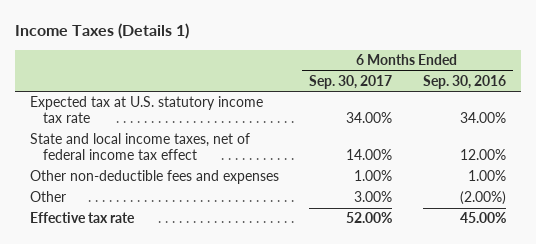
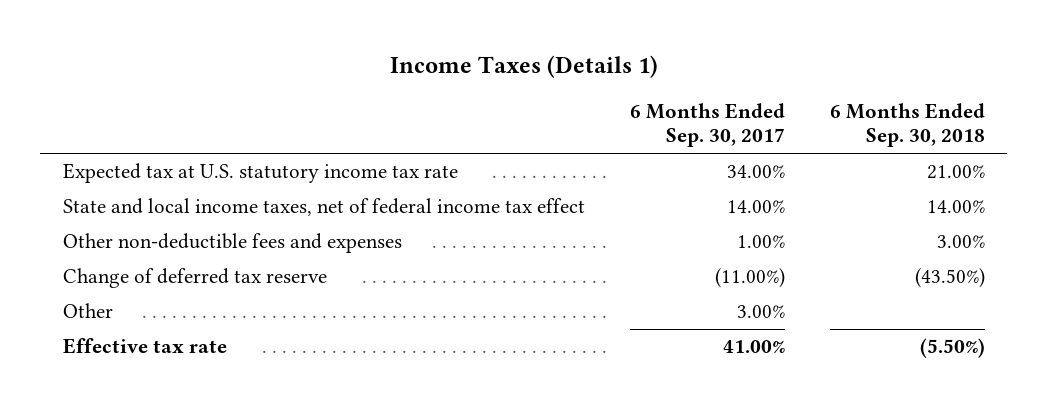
- | 6 Months Ended Sep. 30, 2017 | 6 Months Ended Sep. 30, 2016
+ | 6 Months Ended Sep. 30, 2017 | 6 Months Ended Sep. 30, 2018
+ Change of deferred tax reserve | (11.00%) | (43.50%)
- Effective tax rate | 52.00% | 45.00%
+ Effective tax rate | 41.00% | (5.50%)

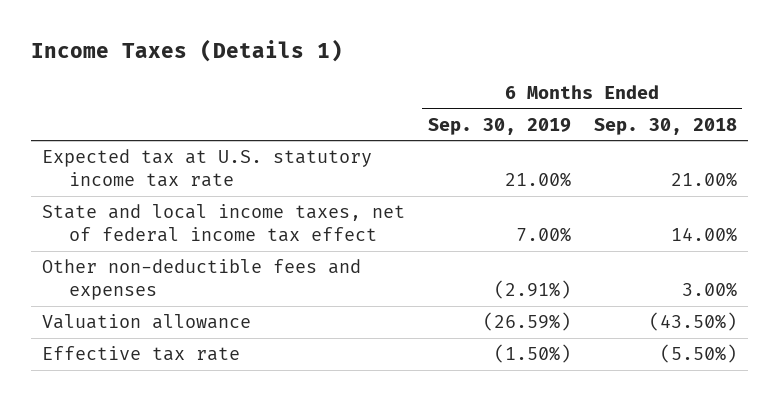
- | 6 Months Ended Sep. 30, 2017 | 6 Months Ended Sep. 30, 2018
+ | 6 Months Ended Sep. 30, 2019 | 6 Months Ended Sep. 30, 2018
- Change of deferred tax reserve | (11.00%) | (43.50%)
- Other | 3.00% |
+ Valuation allowance | (26.59%) | (43.50%)

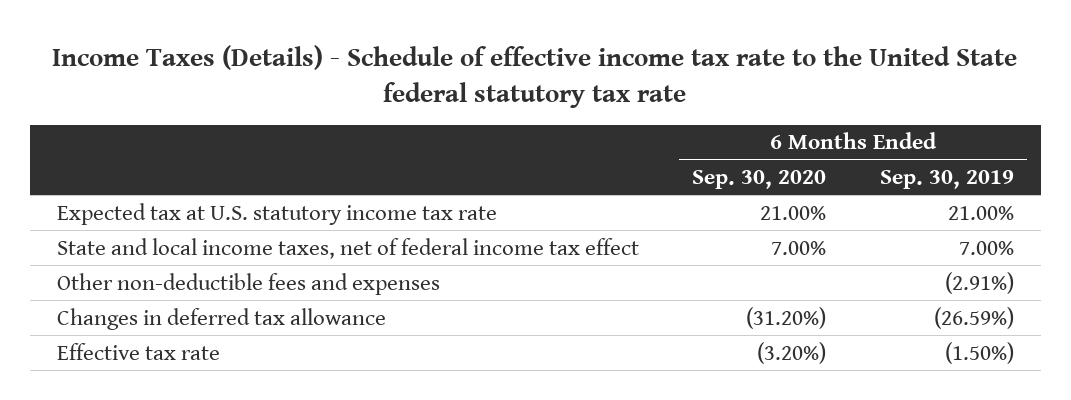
- Income Taxes (Details 1)
+ Income Taxes (Details) - Schedule of effective income tax rate to the United State federal statutory tax rate
- | 6 Months Ended Sep. 30, 2019 | 6 Months Ended Sep. 30, 2018
+ | 6 Months Ended Sep. 30, 2020 | 6 Months Ended Sep. 30, 2019
- Valuation allowance | (26.59%) | (43.50%)
+ Changes in deferred tax allowance | (31.20%) | (26.59%)

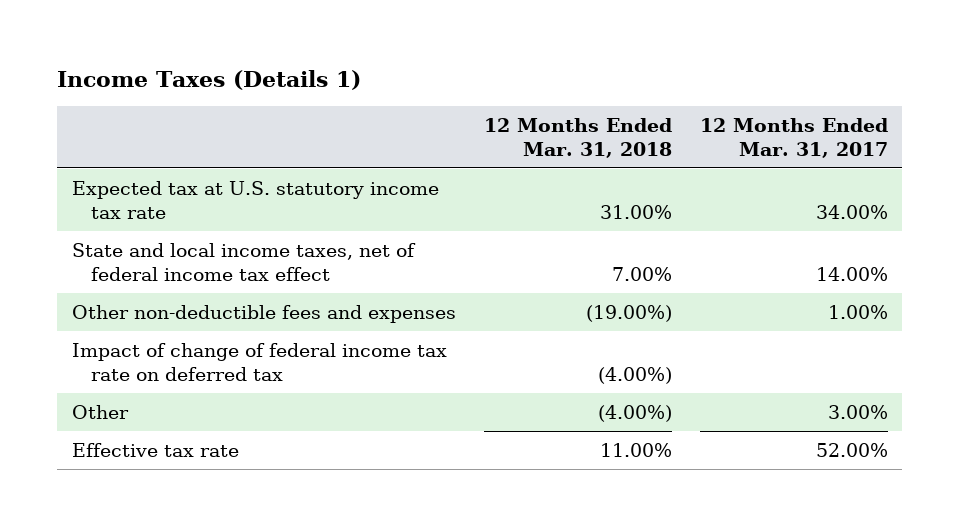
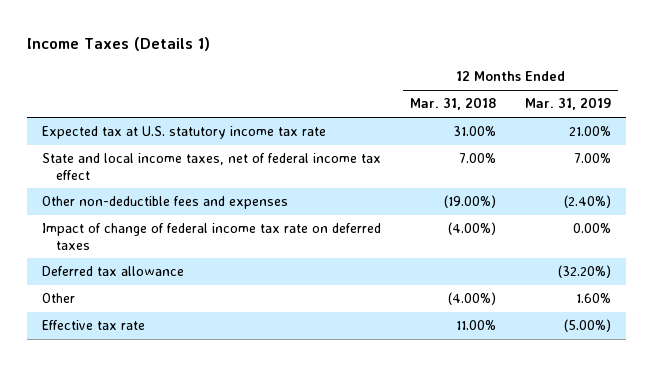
- | 12 Months Ended Mar. 31, 2018 | 12 Months Ended Mar. 31, 2017
+ | 12 Months Ended Mar. 31, 2018 | 12 Months Ended Mar. 31, 2019
- Impact of change of federal income tax rate on deferred tax | (4.00%) |
+ Impact of change of federal income tax rate on deferred taxes | (4.00%) | 0.00%
+ Deferred tax allowance | | (32.20%)

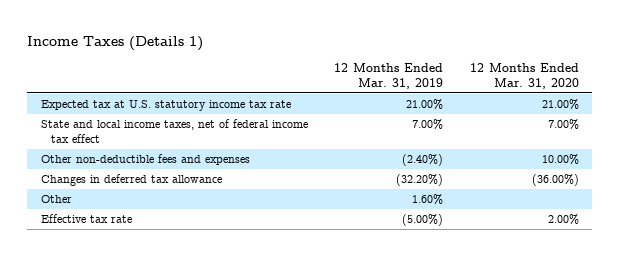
- | 12 Months Ended Mar. 31, 2018 | 12 Months Ended Mar. 31, 2019
+ | 12 Months Ended Mar. 31, 2019 | 12 Months Ended Mar. 31, 2020
- Impact of change of federal income tax rate on deferred taxes | (4.00%) | 0.00%
- Deferred tax allowance | | (32.20%)
+ Changes in deferred tax allowance | (32.20%) | (36.00%)

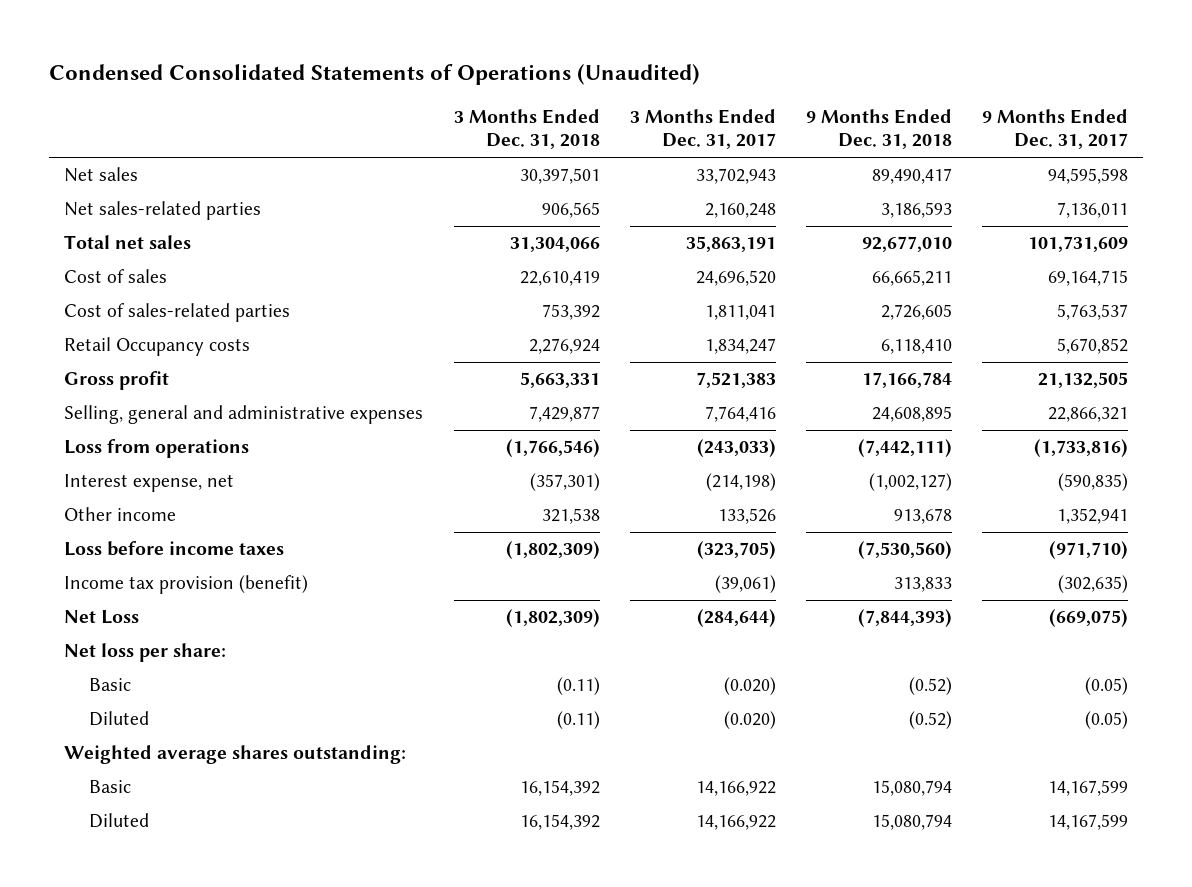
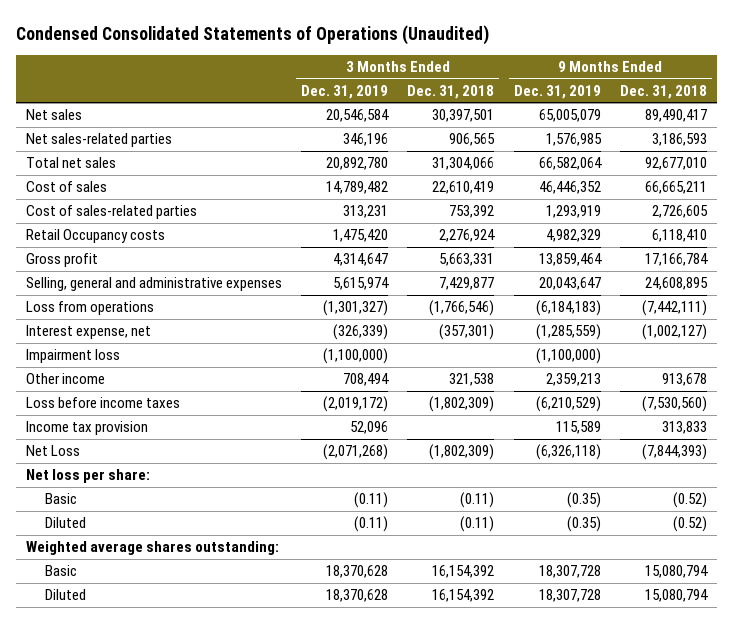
- | 3 Months Ended Dec. 31, 2018 | 3 Months Ended Dec. 31, 2017 | 9 Months Ended Dec. 31, 2018 | 9 Months Ended Dec. 31, 2017
+ | 3 Months Ended Dec. 31, 2019 | 3 Months Ended Dec. 31, 2018 | 9 Months Ended Dec. 31, 2019 | 9 Months Ended Dec. 31, 2018
+ Impairment loss | (1,100,000) | | (1,100,000) |
- Income tax provision (benefit) | | (39,061) | 313,833 | (302,635)
+ Income tax provision | 52,096 | | 115,589 | 313,833

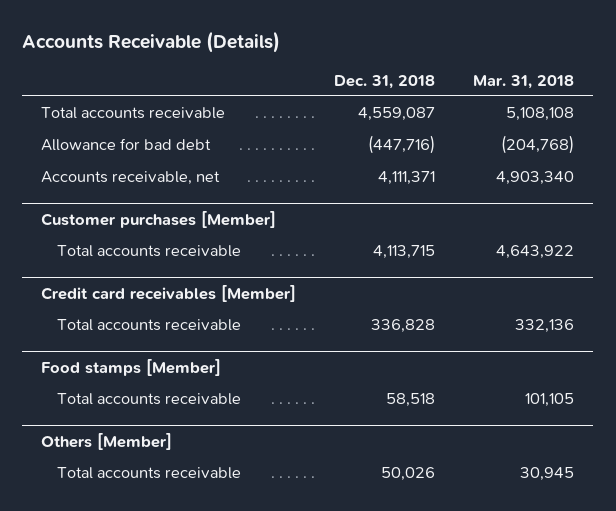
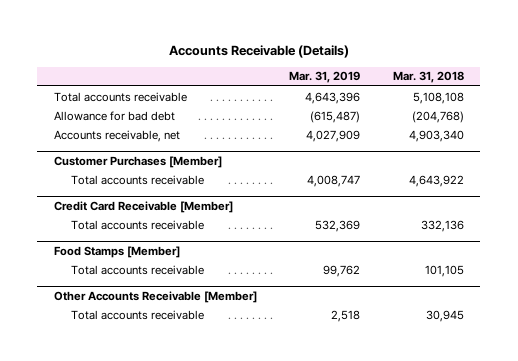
- | Dec. 31, 2018 | Mar. 31, 2018
+ | Mar. 31, 2019 | Mar. 31, 2018
- Customer purchases [Member]
+ Customer Purchases [Member]
- Credit card receivables [Member]
+ Credit Card Receivable [Member]
- Food stamps [Member]
+ Food Stamps [Member]
- Others [Member]
+ Other Accounts Receivable [Member]

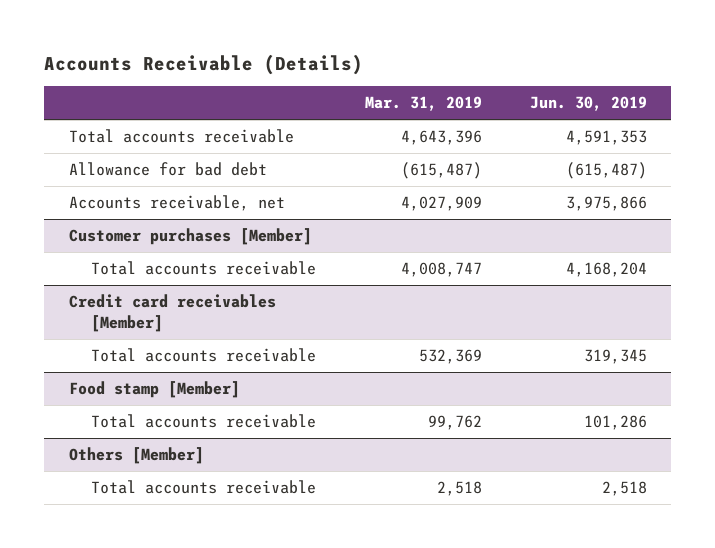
- | Mar. 31, 2019 | Mar. 31, 2018
+ | Mar. 31, 2019 | Jun. 30, 2019
- Customer Purchases [Member]
+ Customer purchases [Member]
- Credit Card Receivable [Member]
+ Credit card receivables [Member]
- Food Stamps [Member]
+ Food stamp [Member]
- Other Accounts Receivable [Member]
+ Others [Member]

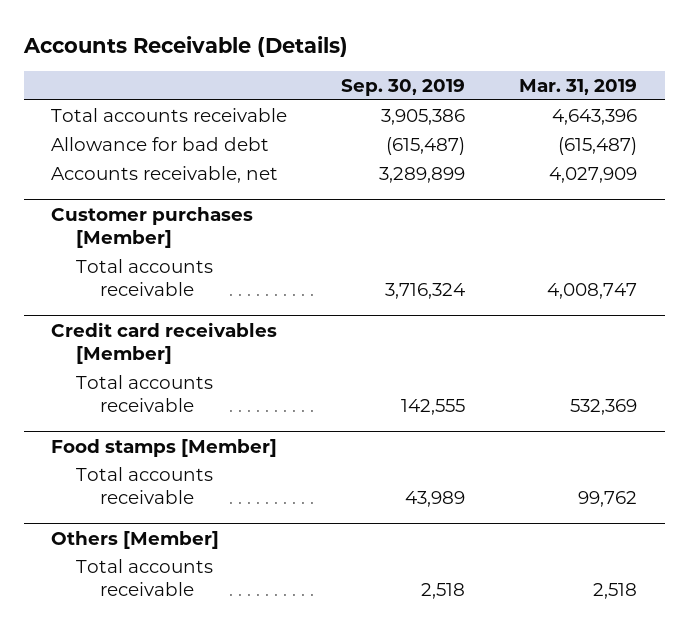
- | Mar. 31, 2019 | Jun. 30, 2019
+ | Sep. 30, 2019 | Mar. 31, 2019
- Food stamp [Member]
+ Food stamps [Member]

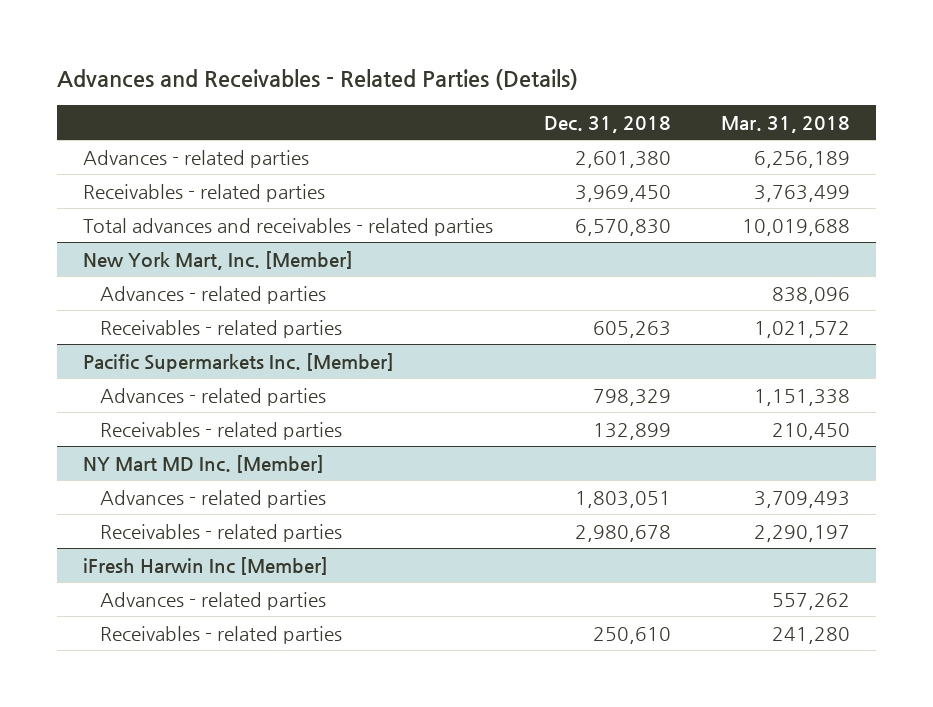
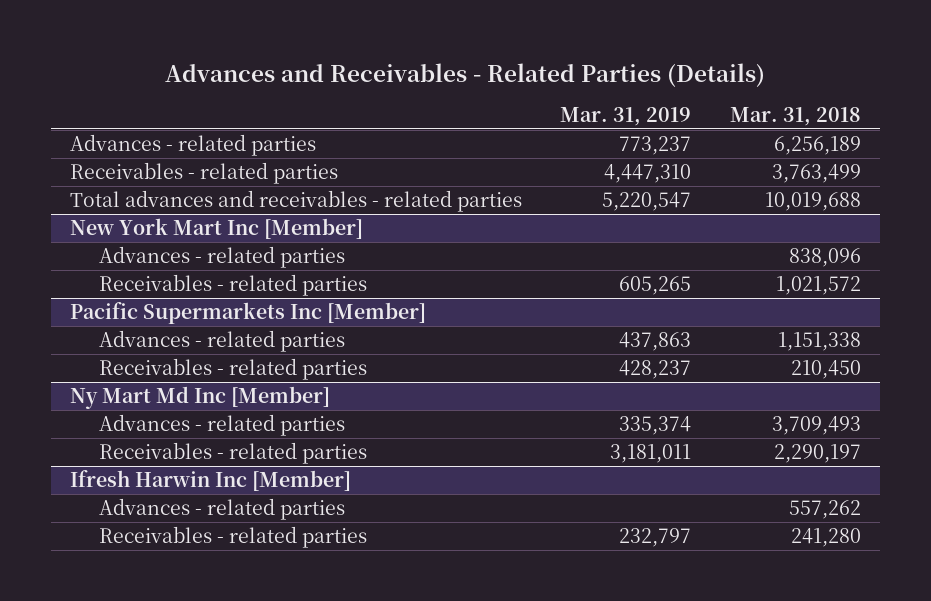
- | Dec. 31, 2018 | Mar. 31, 2018
+ | Mar. 31, 2019 | Mar. 31, 2018
- New York Mart, Inc. [Member]
+ New York Mart Inc [Member]
- Pacific Supermarkets Inc. [Member]
+ Pacific Supermarkets Inc [Member]
- NY Mart MD Inc. [Member]
+ Ny Mart Md Inc [Member]
- iFresh Harwin Inc [Member]
+ Ifresh Harwin Inc [Member]

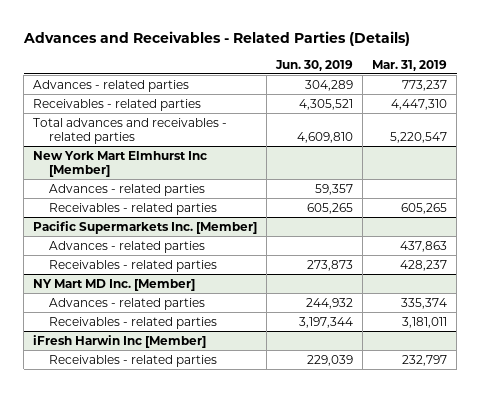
- | Mar. 31, 2019 | Mar. 31, 2018
+ | Jun. 30, 2019 | Mar. 31, 2019
- New York Mart Inc [Member]
+ New York Mart Elmhurst Inc [Member]
- Pacific Supermarkets Inc [Member]
+ Pacific Supermarkets Inc. [Member]
- Ny Mart Md Inc [Member]
+ NY Mart MD Inc. [Member]
- Ifresh Harwin Inc [Member]
- Advances - related parties | | 557,262
+ iFresh Harwin Inc [Member]

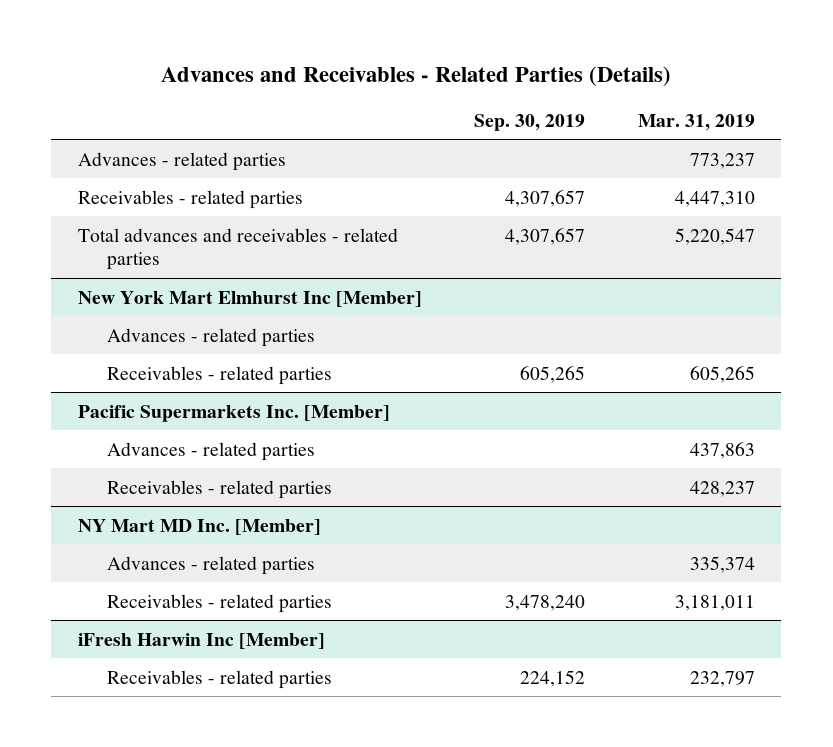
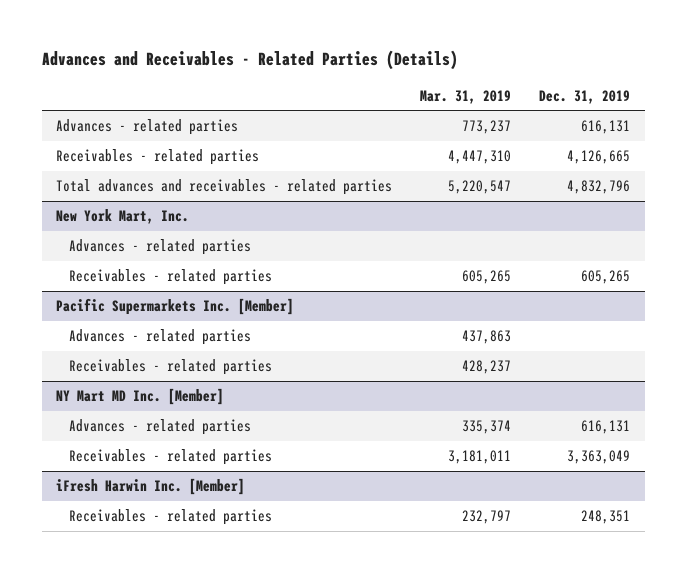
- | Sep. 30, 2019 | Mar. 31, 2019
+ | Mar. 31, 2019 | Dec. 31, 2019
- New York Mart Elmhurst Inc [Member]
+ New York Mart, Inc.
- iFresh Harwin Inc [Member]
+ iFresh Harwin Inc. [Member]

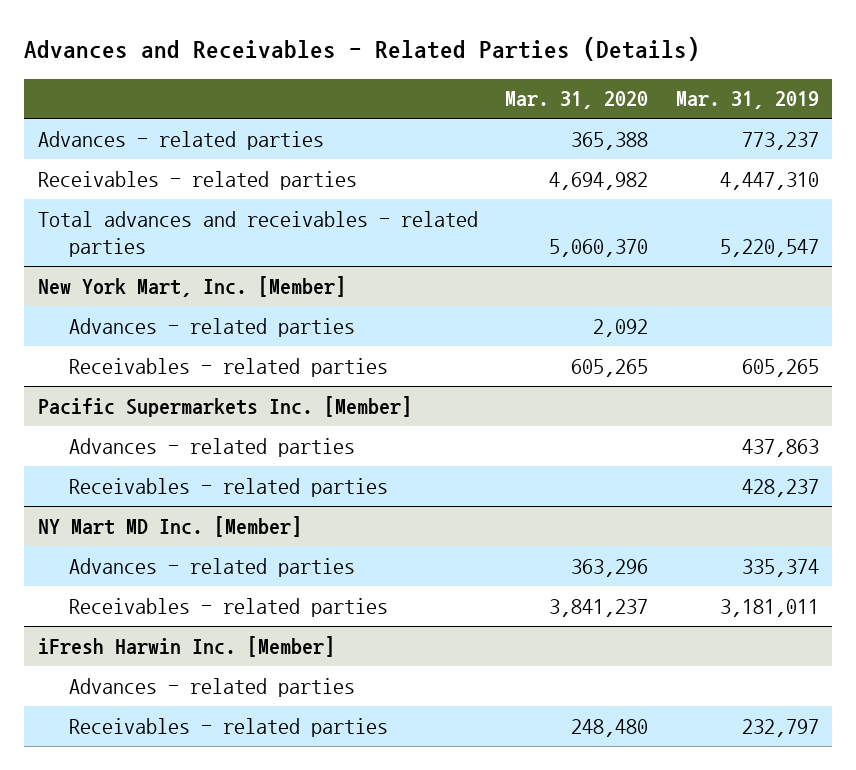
- | Mar. 31, 2019 | Dec. 31, 2019
+ | Mar. 31, 2020 | Mar. 31, 2019
- New York Mart, Inc.
+ New York Mart, Inc. [Member]
@ iFresh Harwin Inc. [Member]
+ Advances - related parties

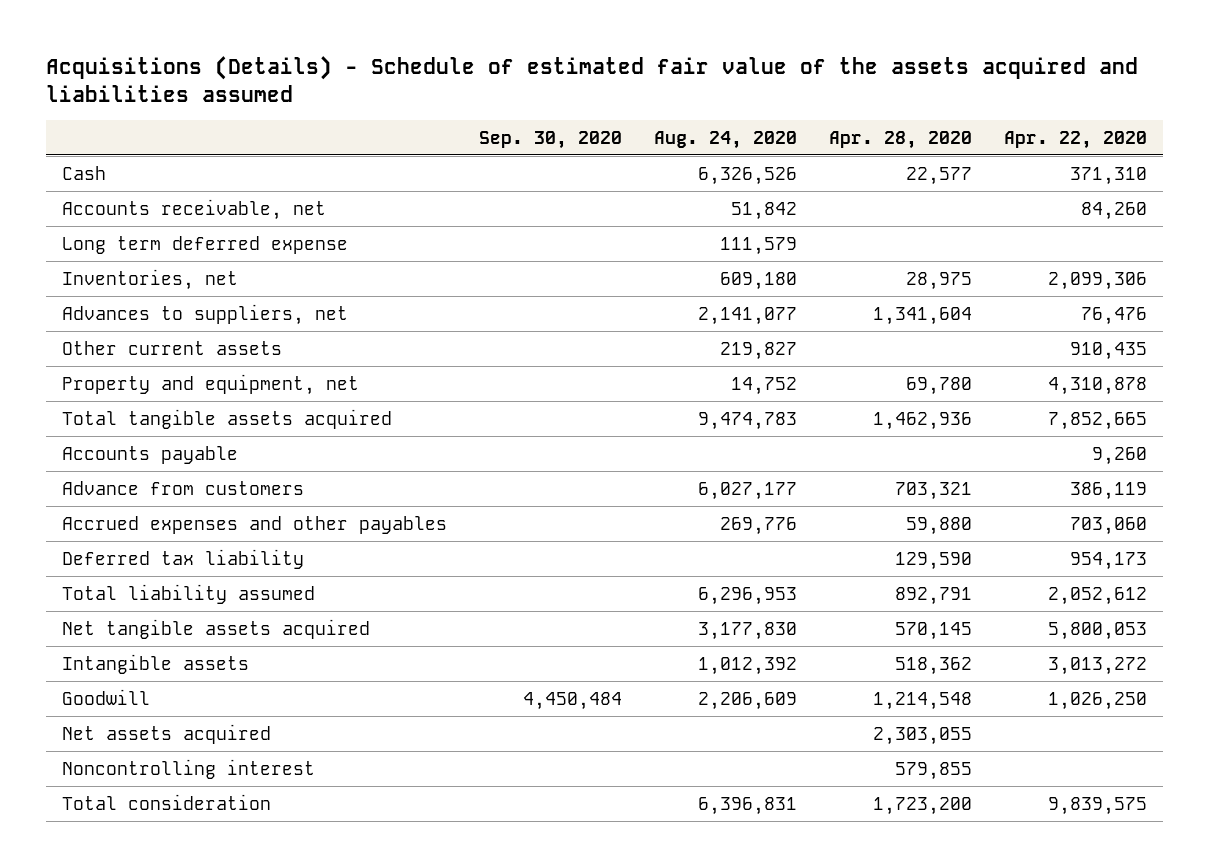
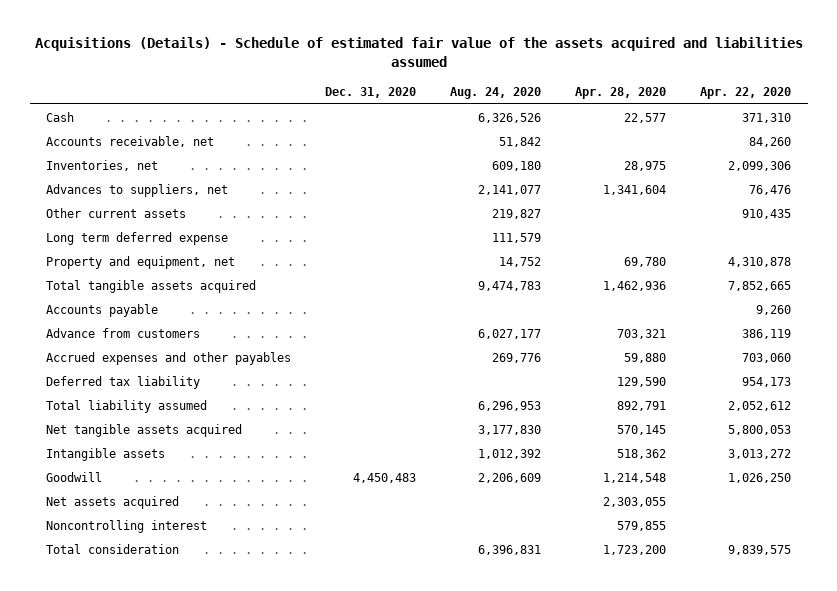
- | Sep. 30, 2020 | Aug. 24, 2020 | Apr. 28, 2020 | Apr. 22, 2020
+ | Dec. 31, 2020 | Aug. 24, 2020 | Apr. 28, 2020 | Apr. 22, 2020
moved down: Long term deferred expense | | 111,579 | |

